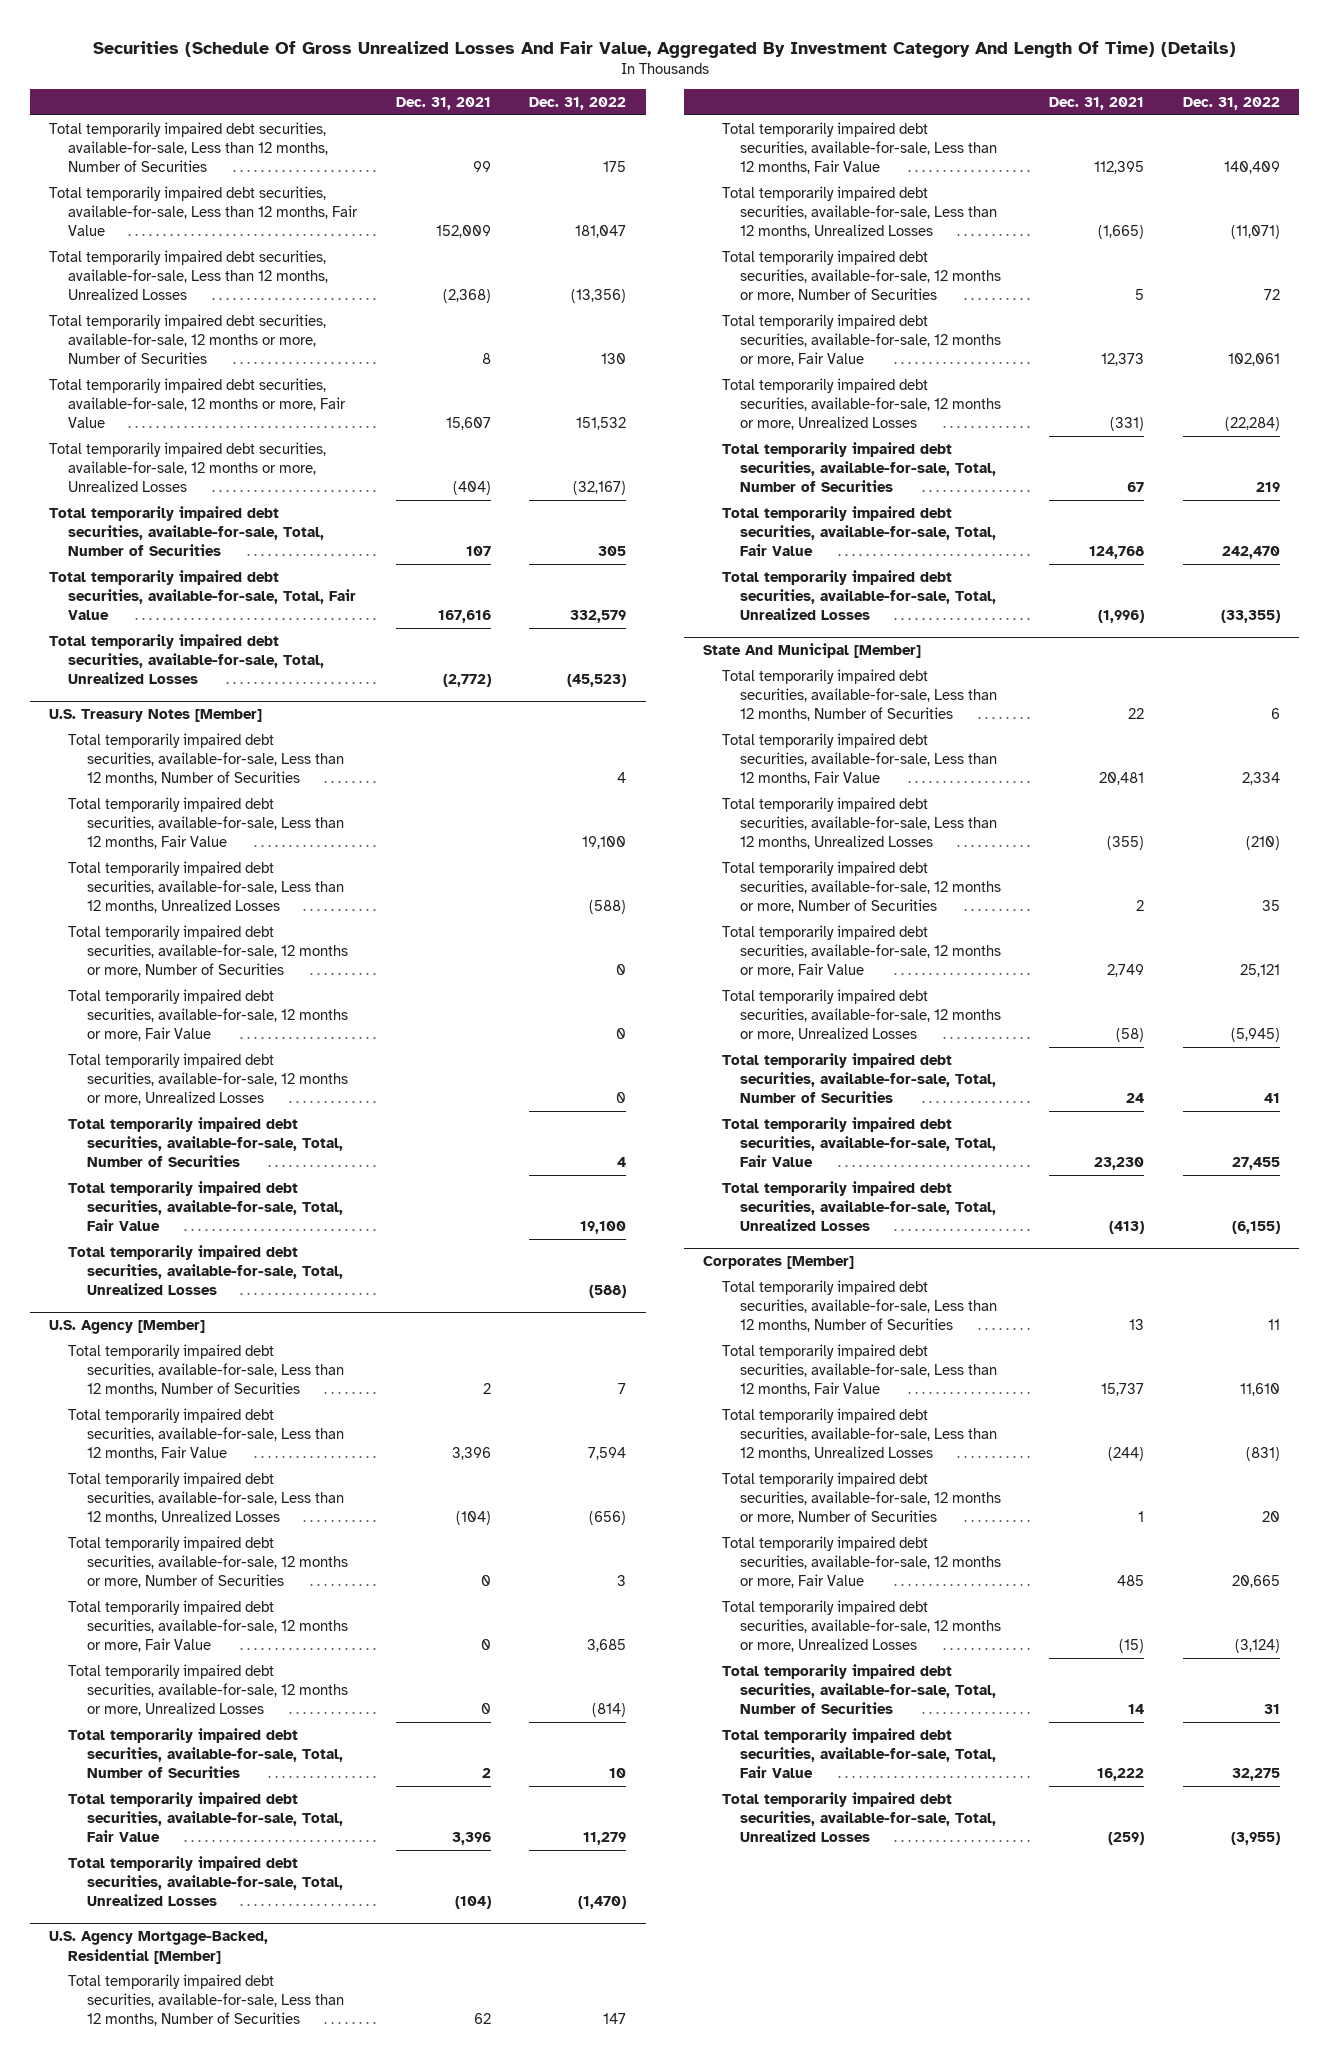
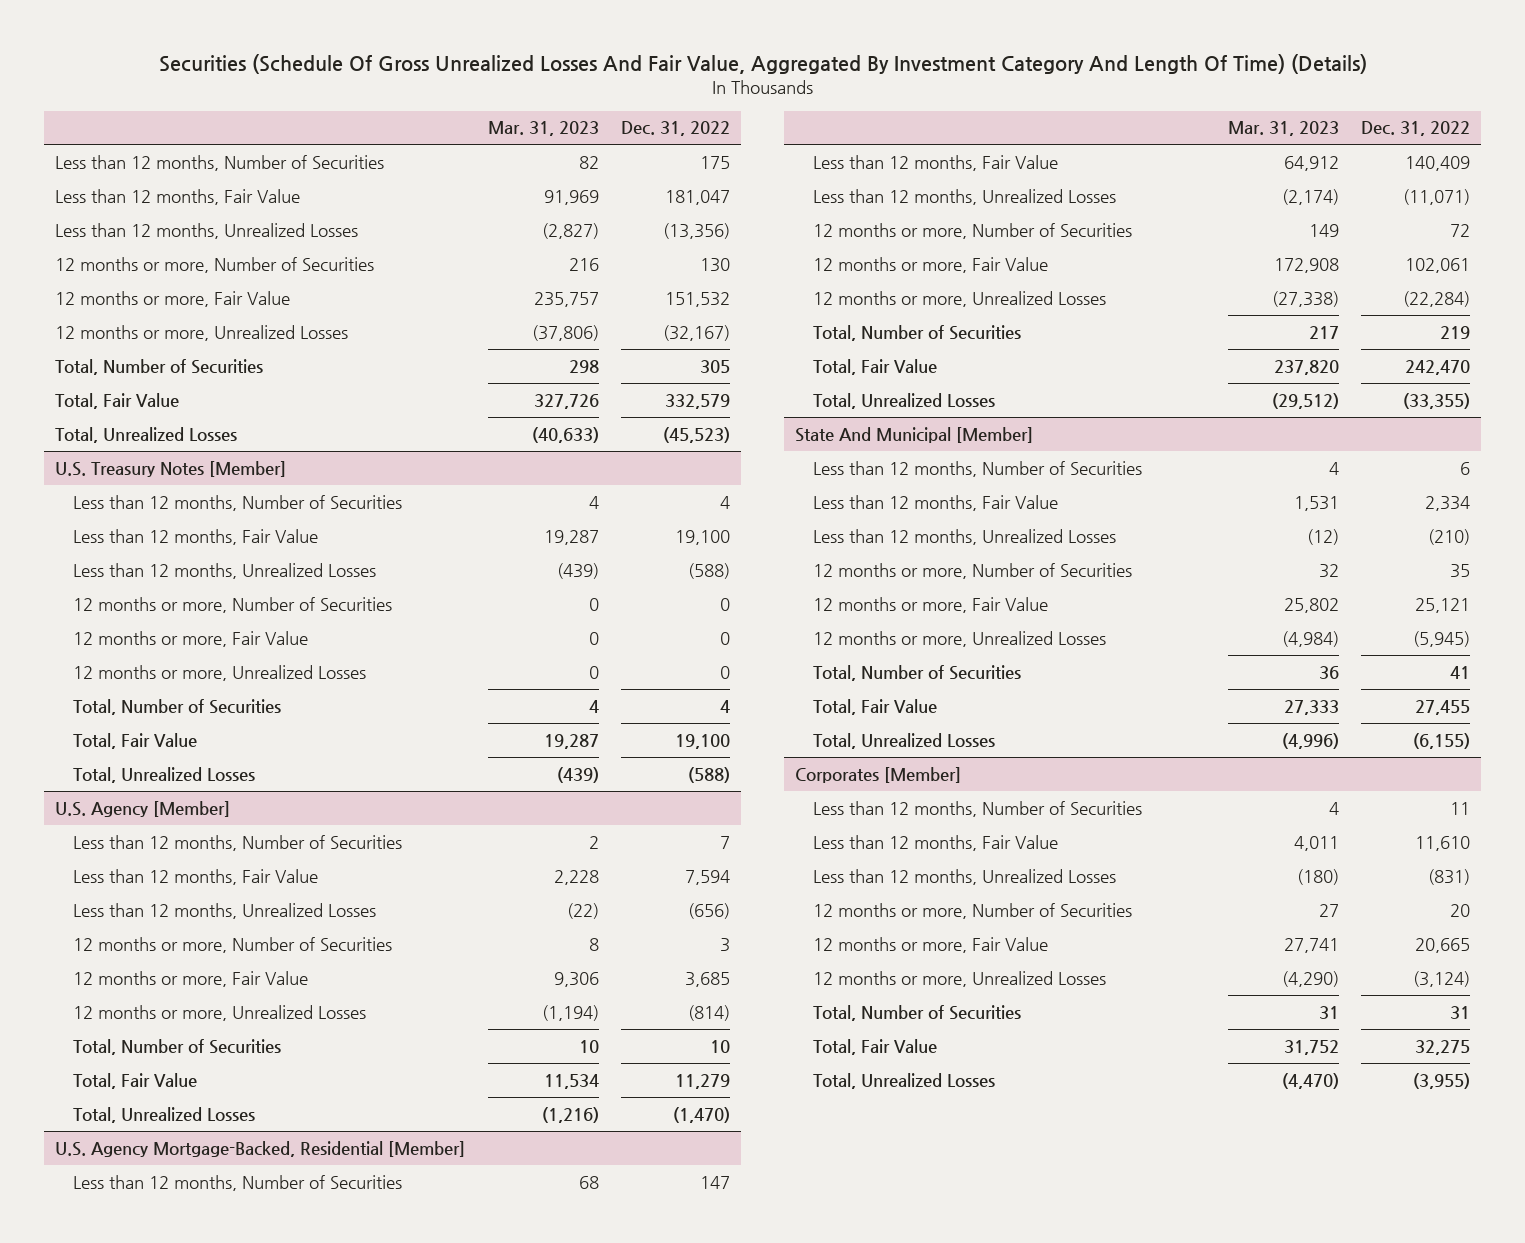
- | Dec. 31, 2021 | Dec. 31, 2022
+ | Mar. 31, 2023 | Dec. 31, 2022
- Total temporarily impaired debt securities, available-for-sale, Less than 12 months, Number of Securities | 99 | 175
- Total temporarily impaired debt securities, available-for-sale, Less than 12 months, Fair Value | 152,009 | 181,047
- Total temporarily impaired debt securities, available-for-sale, Less than 12 months, Unrealized Losses | (2,368) | (13,356)
- Total temporarily impaired debt securities, available-for-sale, 12 months or more, Number of Securities | 8 | 130
- Total temporarily impaired debt securities, available-for-sale, 12 months or more, Fair Value | 15,607 | 151,532
- Total temporarily impaired debt securities, available-for-sale, 12 months or more, Unrealized Losses | (404) | (32,167)
- Total temporarily impaired debt securities, available-for-sale, Total, Number of Securities | 107 | 305
- Total temporarily impaired debt securities, available-for-sale, Total, Fair Value | 167,616 | 332,579
- Total temporarily impaired debt securities, available-for-sale, Total, Unrealized Losses | (2,772) | (45,523)
+ Less than 12 months, Number of Securities | 82 | 175
+ Less than 12 months, Fair Value | 91,969 | 181,047
+ Less than 12 months, Unrealized Losses | (2,827) | (13,356)
+ 12 months or more, Number of Securities | 216 | 130
+ 12 months or more, Fair Value | 235,757 | 151,532
+ 12 months or more, Unrealized Losses | (37,806) | (32,167)
+ Total, Number of Securities | 298 | 305
+ Total, Fair Value | 327,726 | 332,579
+ Total, Unrealized Losses | (40,633) | (45,523)
@ U.S. Treasury Notes [Member]
- Total temporarily impaired debt securities, available-for-sale, Less than 12 months, Number of Securities | | 4
- Total temporarily impaired debt securities, available-for-sale, Less than 12 months, Fair Value | | 19,100
- Total temporarily impaired debt securities, available-for-sale, Less than 12 months, Unrealized Losses | | (588)
- Total temporarily impaired debt securities, available-for-sale, 12 months or more, Number of Securities | | 0
- Total temporarily impaired debt securities, available-for-sale, 12 months or more, Fair Value | | 0
- Total temporarily impaired debt securities, available-for-sale, 12 months or more, Unrealized Losses | | 0
- Total temporarily impaired debt securities, available-for-sale, Total, Number of Securities | | 4
- Total temporarily impaired debt securities, available-for-sale, Total, Fair Value | | 19,100
- Total temporarily impaired debt securities, available-for-sale, Total, Unrealized Losses | | (588)
+ Less than 12 months, Number of Securities | 4 | 4
+ Less than 12 months, Fair Value | 19,287 | 19,100
+ Less than 12 months, Unrealized Losses | (439) | (588)
+ 12 months or more, Number of Securities | 0 | 0
+ 12 months or more, Fair Value | 0 | 0
+ 12 months or more, Unrealized Losses | 0 | 0
+ Total, Number of Securities | 4 | 4
+ Total, Fair Value | 19,287 | 19,100
+ Total, Unrealized Losses | (439) | (588)
@ U.S. Agency [Member]
- Total temporarily impaired debt securities, available-for-sale, Less than 12 months, Number of Securities | 2 | 7
- Total temporarily impaired debt securities, available-for-sale, Less than 12 months, Fair Value | 3,396 | 7,594
- Total temporarily impaired debt securities, available-for-sale, Less than 12 months, Unrealized Losses | (104) | (656)
- Total temporarily impaired debt securities, available-for-sale, 12 months or more, Number of Securities | 0 | 3
- Total temporarily impaired debt securities, available-for-sale, 12 months or more, Fair Value | 0 | 3,685
- Total temporarily impaired debt securities, available-for-sale, 12 months or more, Unrealized Losses | 0 | (814)
- Total temporarily impaired debt securities, available-for-sale, Total, Number of Securities | 2 | 10
- Total temporarily impaired debt securities, available-for-sale, Total, Fair Value | 3,396 | 11,279
- Total temporarily impaired debt securities, available-for-sale, Total, Unrealized Losses | (104) | (1,470)
+ Less than 12 months, Number of Securities | 2 | 7
+ Less than 12 months, Fair Value | 2,228 | 7,594
+ Less than 12 months, Unrealized Losses | (22) | (656)
+ 12 months or more, Number of Securities | 8 | 3
+ 12 months or more, Fair Value | 9,306 | 3,685
+ 12 months or more, Unrealized Losses | (1,194) | (814)
+ Total, Number of Securities | 10 | 10
+ Total, Fair Value | 11,534 | 11,279
+ Total, Unrealized Losses | (1,216) | (1,470)
@ U.S. Agency Mortgage-Backed, Residential [Member]
- Total temporarily impaired debt securities, available-for-sale, Less than 12 months, Number of Securities | 62 | 147
- Total temporarily impaired debt securities, available-for-sale, Less than 12 months, Fair Value | 112,395 | 140,409
- Total temporarily impaired debt securities, available-for-sale, Less than 12 months, Unrealized Losses | (1,665) | (11,071)
- Total temporarily impaired debt securities, available-for-sale, 12 months or more, Number of Securities | 5 | 72
- Total temporarily impaired debt securities, available-for-sale, 12 months or more, Fair Value | 12,373 | 102,061
- Total temporarily impaired debt securities, available-for-sale, 12 months or more, Unrealized Losses | (331) | (22,284)
- Total temporarily impaired debt securities, available-for-sale, Total, Number of Securities | 67 | 219
- Total temporarily impaired debt securities, available-for-sale, Total, Fair Value | 124,768 | 242,470
- Total temporarily impaired debt securities, available-for-sale, Total, Unrealized Losses | (1,996) | (33,355)
+ Less than 12 months, Number of Securities | 68 | 147
+ Less than 12 months, Fair Value | 64,912 | 140,409
+ Less than 12 months, Unrealized Losses | (2,174) | (11,071)
+ 12 months or more, Number of Securities | 149 | 72
+ 12 months or more, Fair Value | 172,908 | 102,061
+ 12 months or more, Unrealized Losses | (27,338) | (22,284)
+ Total, Number of Securities | 217 | 219
+ Total, Fair Value | 237,820 | 242,470
+ Total, Unrealized Losses | (29,512) | (33,355)
@ State And Municipal [Member]
- Total temporarily impaired debt securities, available-for-sale, Less than 12 months, Number of Securities | 22 | 6
- Total temporarily impaired debt securities, available-for-sale, Less than 12 months, Fair Value | 20,481 | 2,334
- Total temporarily impaired debt securities, available-for-sale, Less than 12 months, Unrealized Losses | (355) | (210)
- Total temporarily impaired debt securities, available-for-sale, 12 months or more, Number of Securities | 2 | 35
- Total temporarily impaired debt securities, available-for-sale, 12 months or more, Fair Value | 2,749 | 25,121
- Total temporarily impaired debt securities, available-for-sale, 12 months or more, Unrealized Losses | (58) | (5,945)
- Total temporarily impaired debt securities, available-for-sale, Total, Number of Securities | 24 | 41
- Total temporarily impaired debt securities, available-for-sale, Total, Fair Value | 23,230 | 27,455
- Total temporarily impaired debt securities, available-for-sale, Total, Unrealized Losses | (413) | (6,155)
+ Less than 12 months, Number of Securities | 4 | 6
+ Less than 12 months, Fair Value | 1,531 | 2,334
+ Less than 12 months, Unrealized Losses | (12) | (210)
+ 12 months or more, Number of Securities | 32 | 35
+ 12 months or more, Fair Value | 25,802 | 25,121
+ 12 months or more, Unrealized Losses | (4,984) | (5,945)
+ Total, Number of Securities | 36 | 41
+ Total, Fair Value | 27,333 | 27,455
+ Total, Unrealized Losses | (4,996) | (6,155)
@ Corporates [Member]
- Total temporarily impaired debt securities, available-for-sale, Less than 12 months, Number of Securities | 13 | 11
- Total temporarily impaired debt securities, available-for-sale, Less than 12 months, Fair Value | 15,737 | 11,610
- Total temporarily impaired debt securities, available-for-sale, Less than 12 months, Unrealized Losses | (244) | (831)
- Total temporarily impaired debt securities, available-for-sale, 12 months or more, Number of Securities | 1 | 20
- Total temporarily impaired debt securities, available-for-sale, 12 months or more, Fair Value | 485 | 20,665
- Total temporarily impaired debt securities, available-for-sale, 12 months or more, Unrealized Losses | (15) | (3,124)
- Total temporarily impaired debt securities, available-for-sale, Total, Number of Securities | 14 | 31
- Total temporarily impaired debt securities, available-for-sale, Total, Fair Value | 16,222 | 32,275
- Total temporarily impaired debt securities, available-for-sale, Total, Unrealized Losses | (259) | (3,955)
+ Less than 12 months, Number of Securities | 4 | 11
+ Less than 12 months, Fair Value | 4,011 | 11,610
+ Less than 12 months, Unrealized Losses | (180) | (831)
+ 12 months or more, Number of Securities | 27 | 20
+ 12 months or more, Fair Value | 27,741 | 20,665
+ 12 months or more, Unrealized Losses | (4,290) | (3,124)
+ Total, Number of Securities | 31 | 31
+ Total, Fair Value | 31,752 | 32,275
+ Total, Unrealized Losses | (4,470) | (3,955)

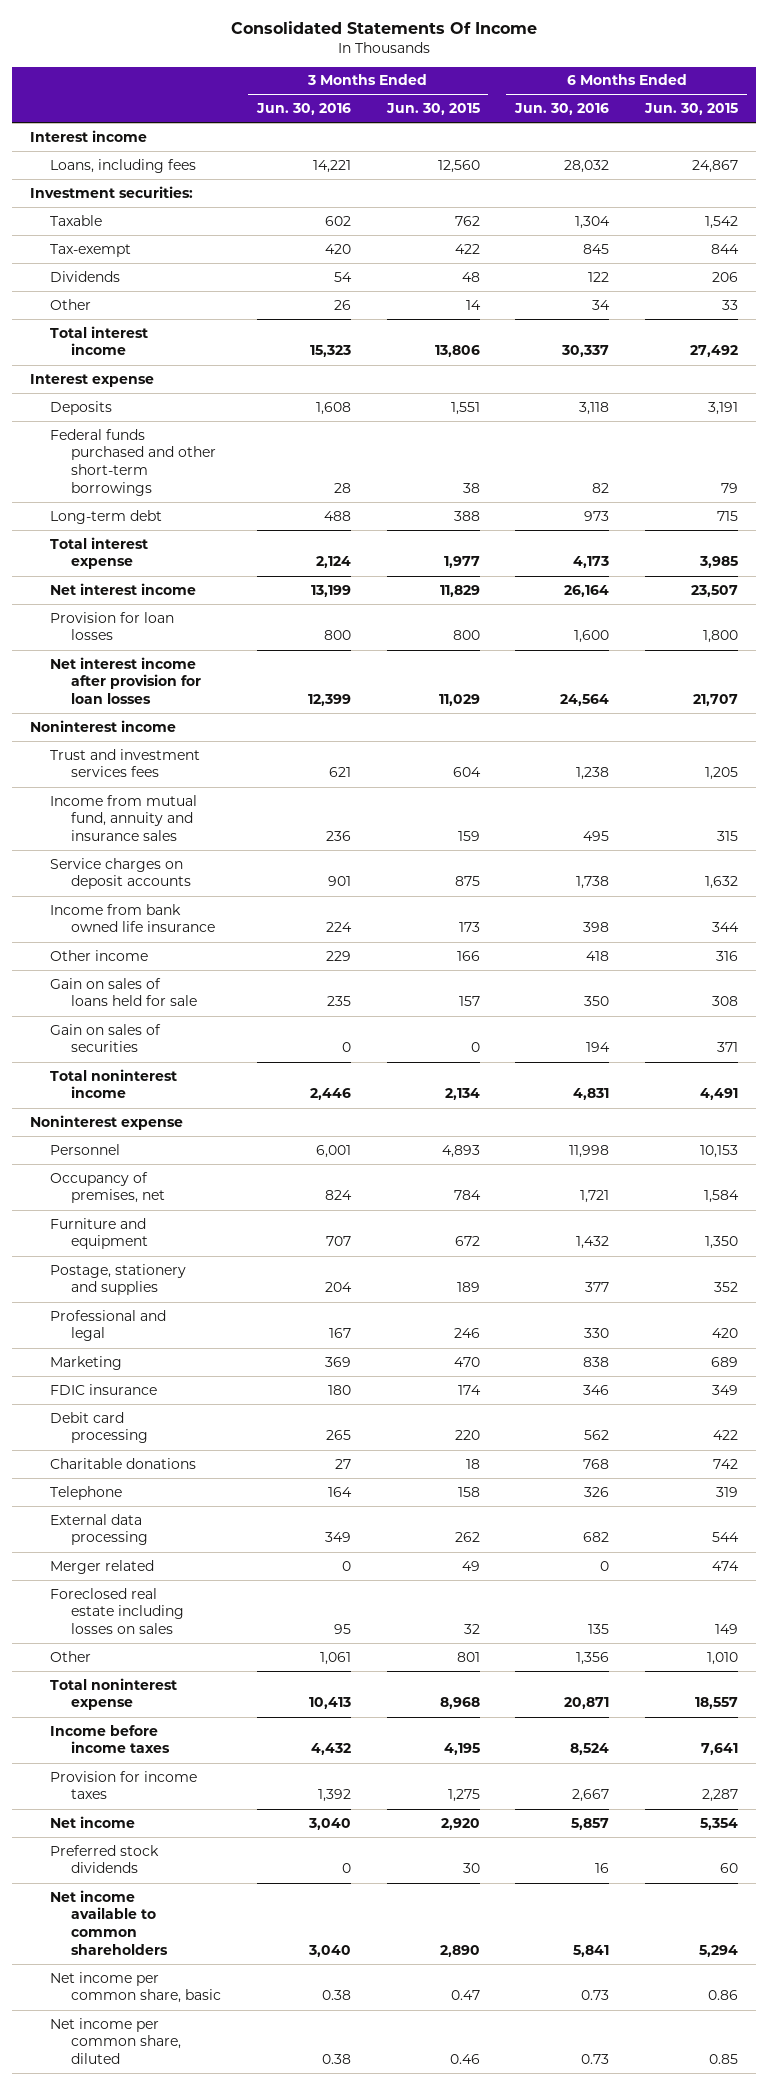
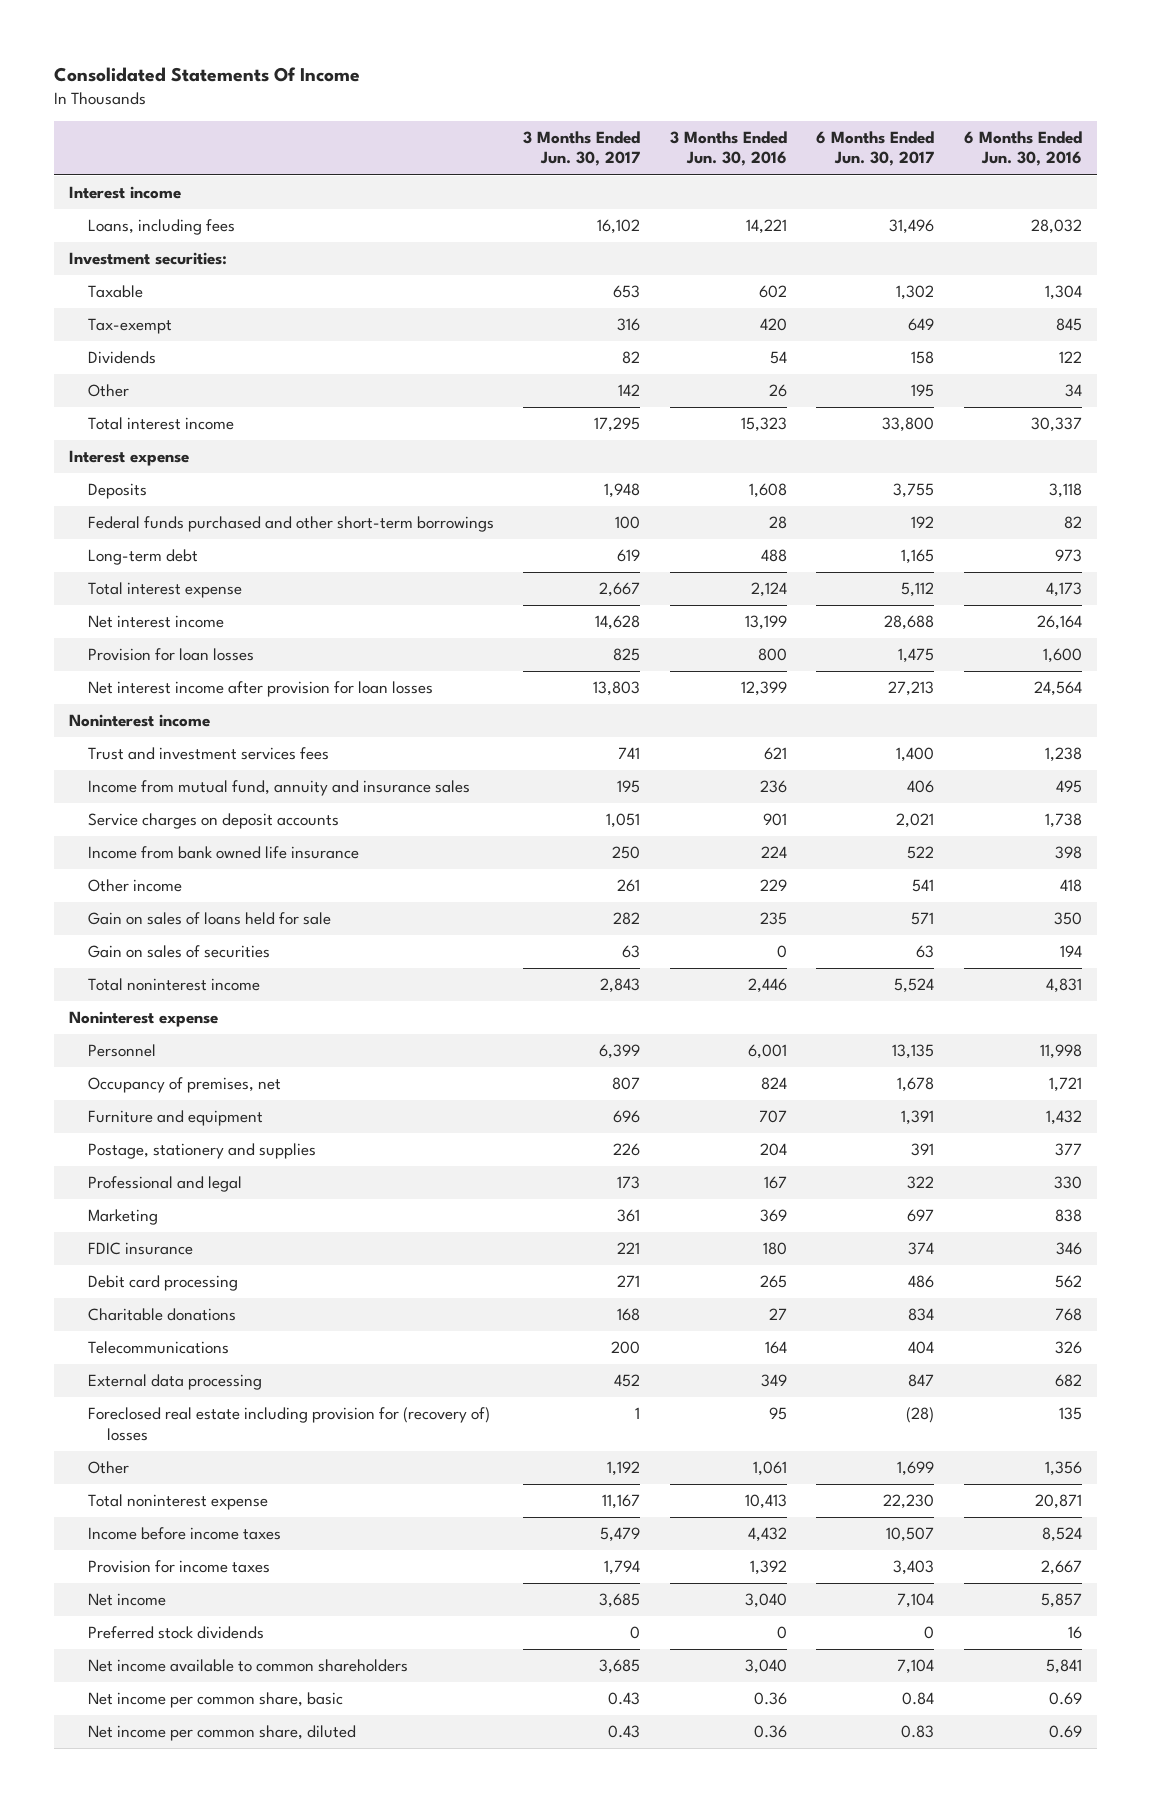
- | 3 Months Ended Jun. 30, 2016 | 3 Months Ended Jun. 30, 2015 | 6 Months Ended Jun. 30, 2016 | 6 Months Ended Jun. 30, 2015
+ | 3 Months Ended Jun. 30, 2017 | 3 Months Ended Jun. 30, 2016 | 6 Months Ended Jun. 30, 2017 | 6 Months Ended Jun. 30, 2016
- Telephone | 164 | 158 | 326 | 319
+ Telecommunications | 200 | 164 | 404 | 326
- Merger related | 0 | 49 | 0 | 474
- Foreclosed real estate including losses on sales | 95 | 32 | 135 | 149
+ Foreclosed real estate including provision for (recovery of) losses | 1 | 95 | (28) | 135
- Net income per common share, basic | 0.38 | 0.47 | 0.73 | 0.86
- Net income per common share, diluted | 0.38 | 0.46 | 0.73 | 0.85
+ Net income per common share, basic | 0.43 | 0.36 | 0.84 | 0.69
+ Net income per common share, diluted | 0.43 | 0.36 | 0.83 | 0.69

